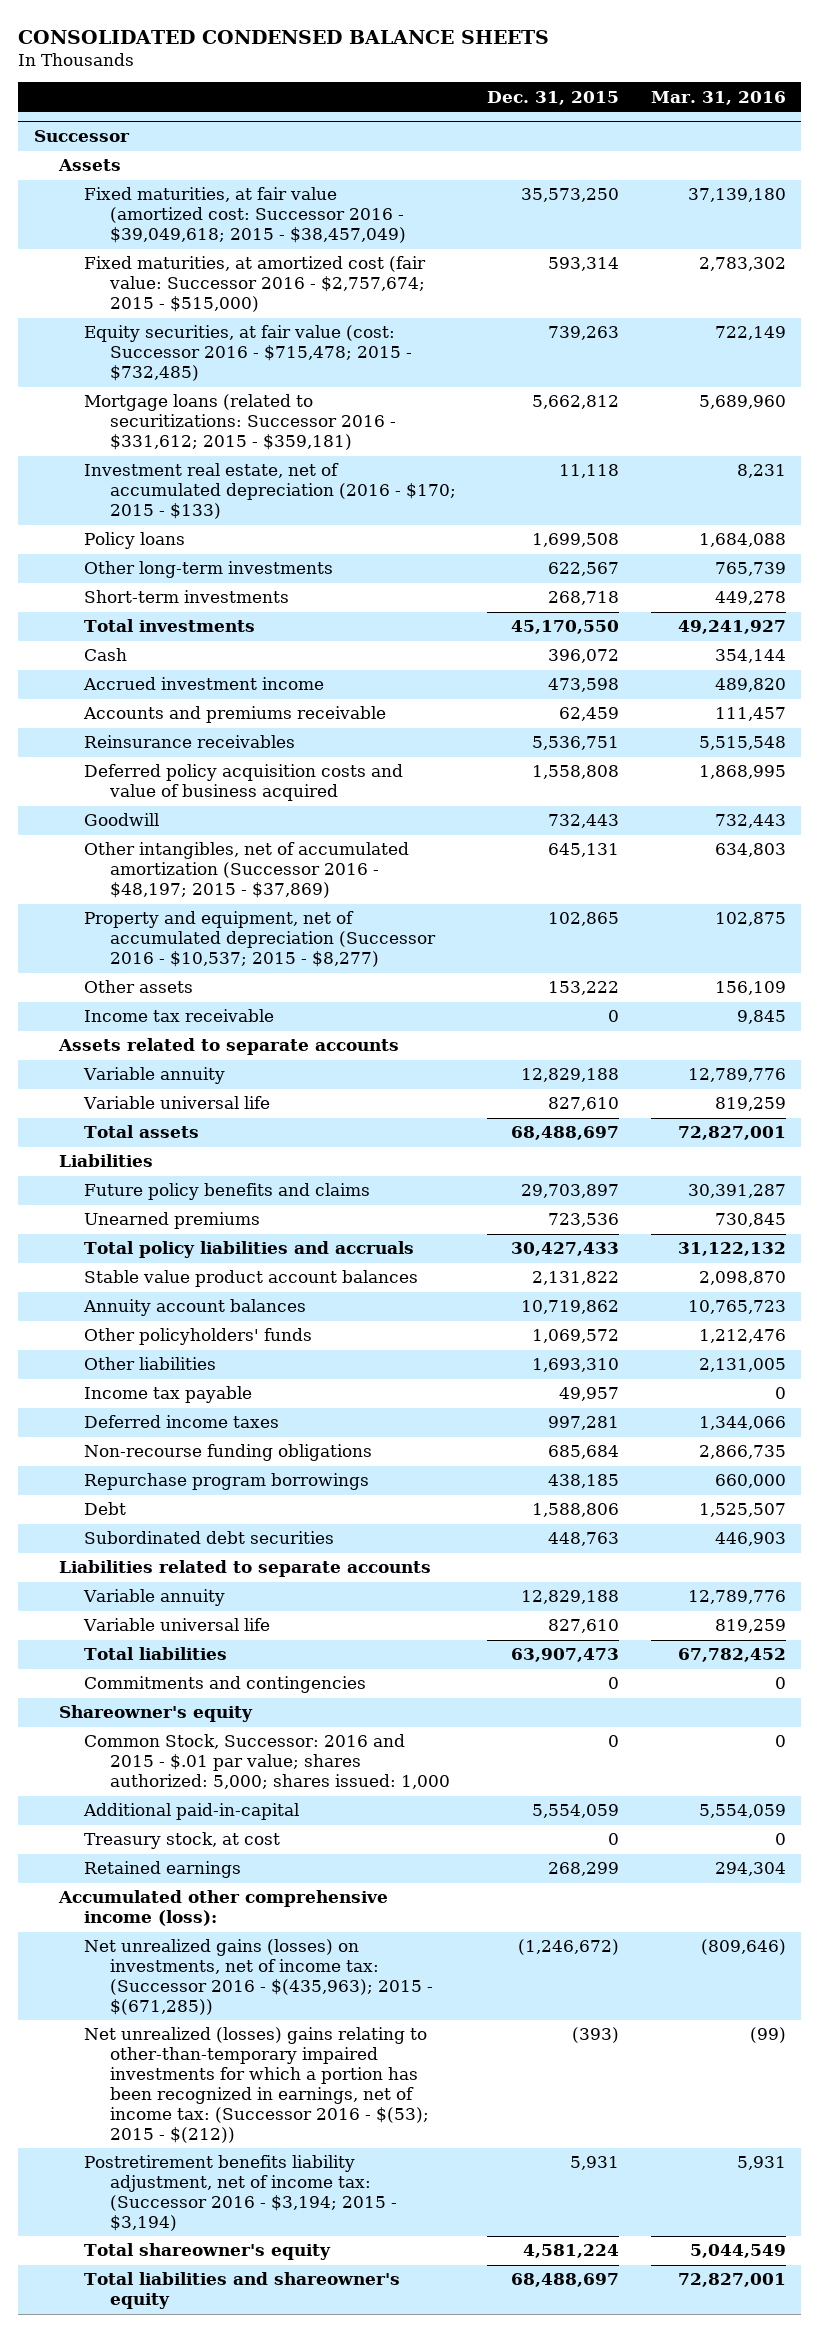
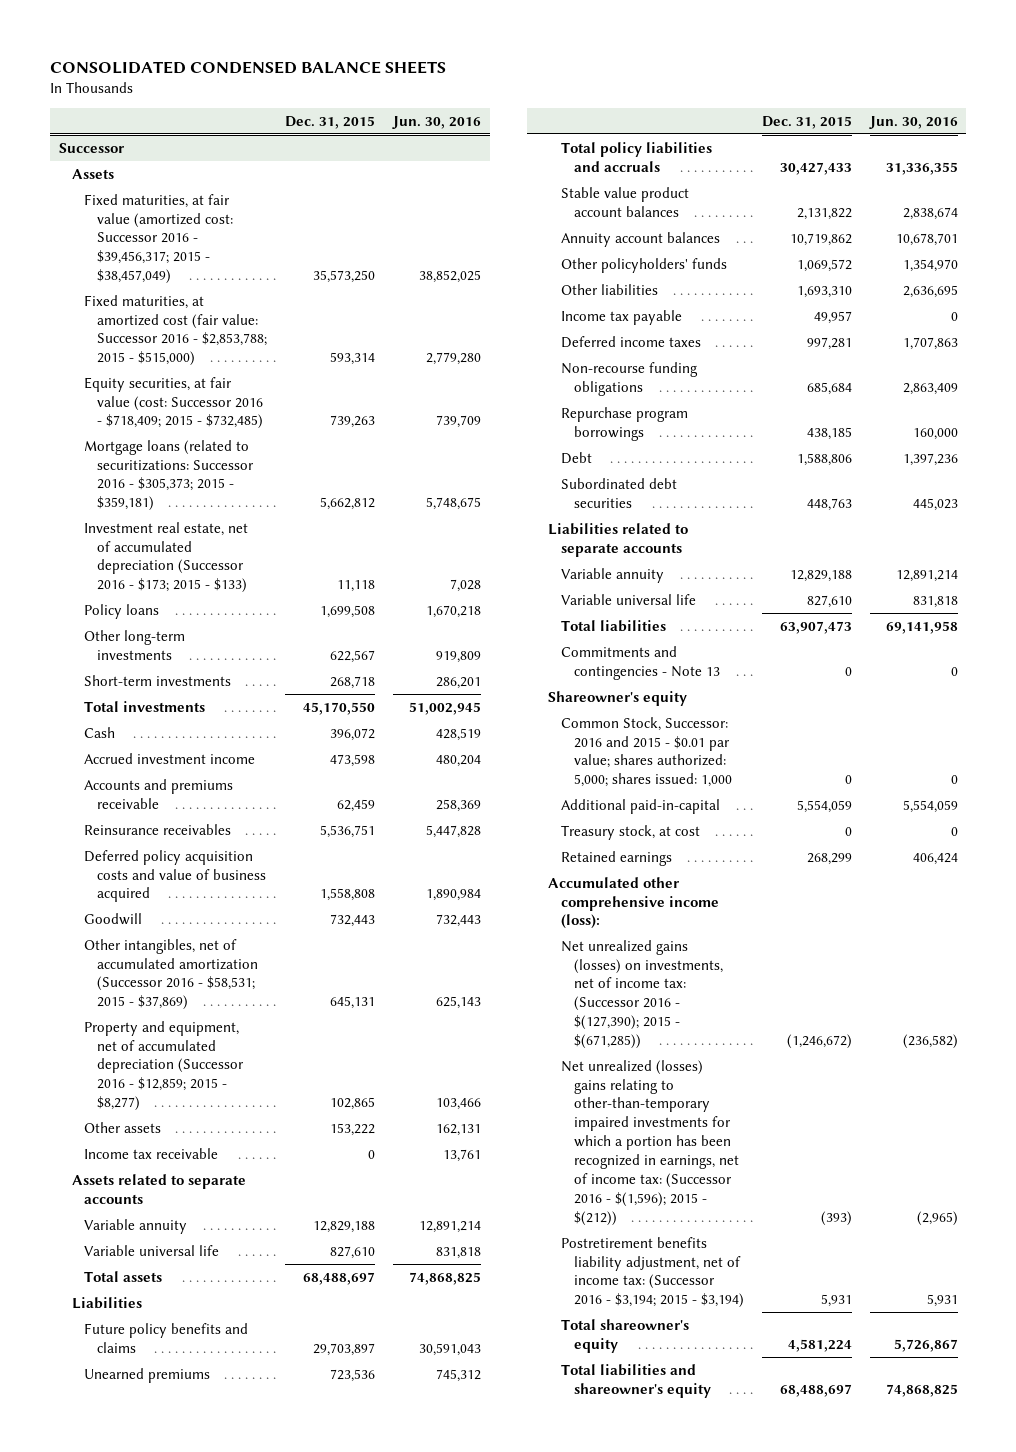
- | Dec. 31, 2015 | Mar. 31, 2016
+ | Dec. 31, 2015 | Jun. 30, 2016
@ Successor
- Fixed maturities, at fair value (amortized cost: Successor 2016 - $39,049,618; 2015 - $38,457,049) | 35,573,250 | 37,139,180
- Fixed maturities, at amortized cost (fair value: Successor 2016 - $2,757,674; 2015 - $515,000) | 593,314 | 2,783,302
- Equity securities, at fair value (cost: Successor 2016 - $715,478; 2015 - $732,485) | 739,263 | 722,149
- Mortgage loans (related to securitizations: Successor 2016 - $331,612; 2015 - $359,181) | 5,662,812 | 5,689,960
- Investment real estate, net of accumulated depreciation (2016 - $170; 2015 - $133) | 11,118 | 8,231
+ Fixed maturities, at fair value (amortized cost: Successor 2016 - $39,456,317; 2015 - $38,457,049) | 35,573,250 | 38,852,025
+ Fixed maturities, at amortized cost (fair value: Successor 2016 - $2,853,788; 2015 - $515,000) | 593,314 | 2,779,280
+ Equity securities, at fair value (cost: Successor 2016 - $718,409; 2015 - $732,485) | 739,263 | 739,709
+ Mortgage loans (related to securitizations: Successor 2016 - $305,373; 2015 - $359,181) | 5,662,812 | 5,748,675
+ Investment real estate, net of accumulated depreciation (Successor 2016 - $173; 2015 - $133) | 11,118 | 7,028
- Other intangibles, net of accumulated amortization (Successor 2016 - $48,197; 2015 - $37,869) | 645,131 | 634,803
- Property and equipment, net of accumulated depreciation (Successor 2016 - $10,537; 2015 - $8,277) | 102,865 | 102,875
+ Other intangibles, net of accumulated amortization (Successor 2016 - $58,531; 2015 - $37,869) | 645,131 | 625,143
+ Property and equipment, net of accumulated depreciation (Successor 2016 - $12,859; 2015 - $8,277) | 102,865 | 103,466
- Commitments and contingencies | 0 | 0
+ Commitments and contingencies - Note 13 | 0 | 0
- Common Stock, Successor: 2016 and 2015 - $.01 par value; shares authorized: 5,000; shares issued: 1,000 | 0 | 0
+ Common Stock, Successor: 2016 and 2015 - $0.01 par value; shares authorized: 5,000; shares issued: 1,000 | 0 | 0
- Net unrealized gains (losses) on investments, net of income tax: (Successor 2016 - $(435,963); 2015 - $(671,285)) | (1,246,672) | (809,646)
- Net unrealized (losses) gains relating to other-than-temporary impaired investments for which a portion has been recognized in earnings, net of income tax: (Successor 2016 - $(53); 2015 - $(212)) | (393) | (99)
+ Net unrealized gains (losses) on investments, net of income tax: (Successor 2016 - $(127,390); 2015 - $(671,285)) | (1,246,672) | (236,582)
+ Net unrealized (losses) gains relating to other-than-temporary impaired investments for which a portion has been recognized in earnings, net of income tax: (Successor 2016 - $(1,596); 2015 - $(212)) | (393) | (2,965)

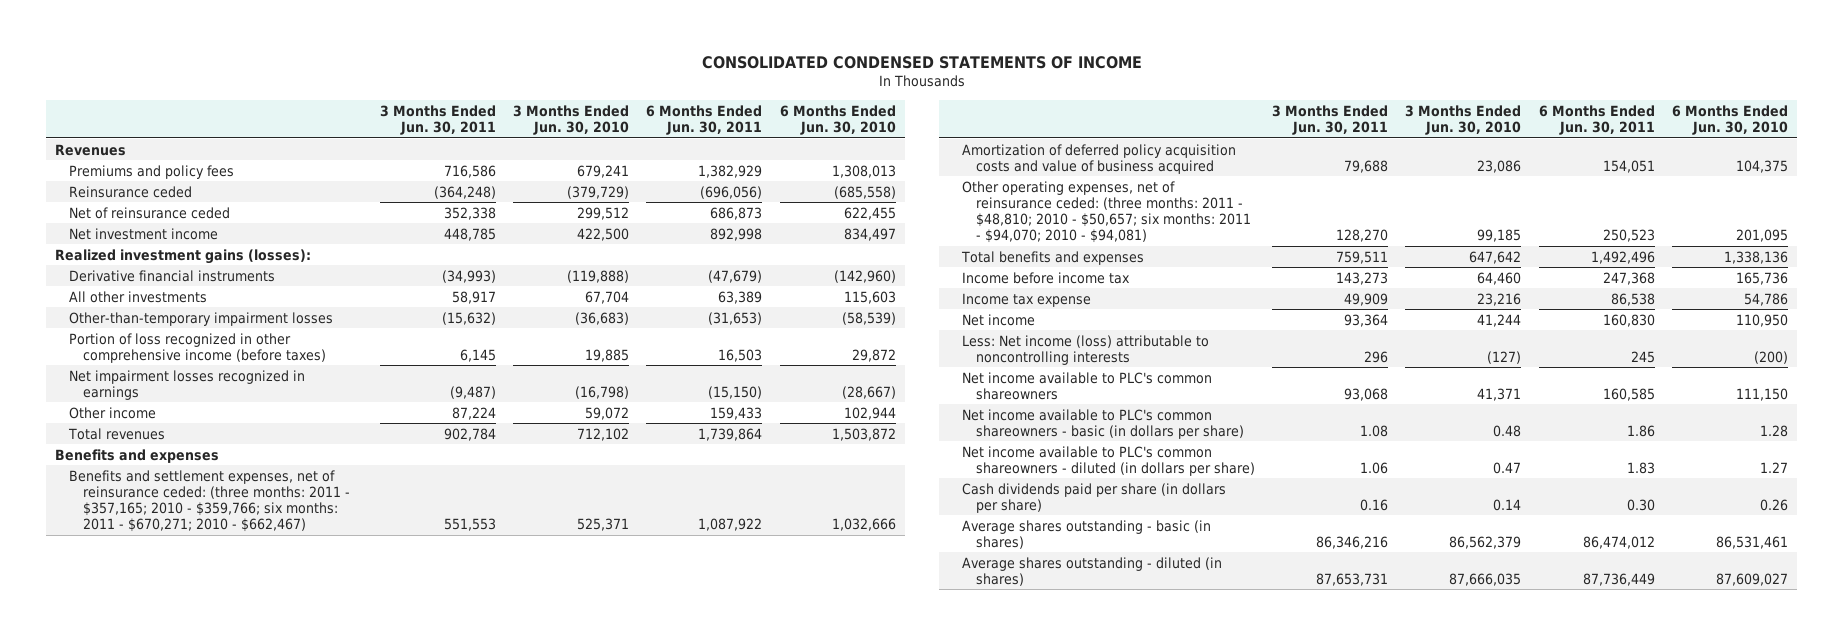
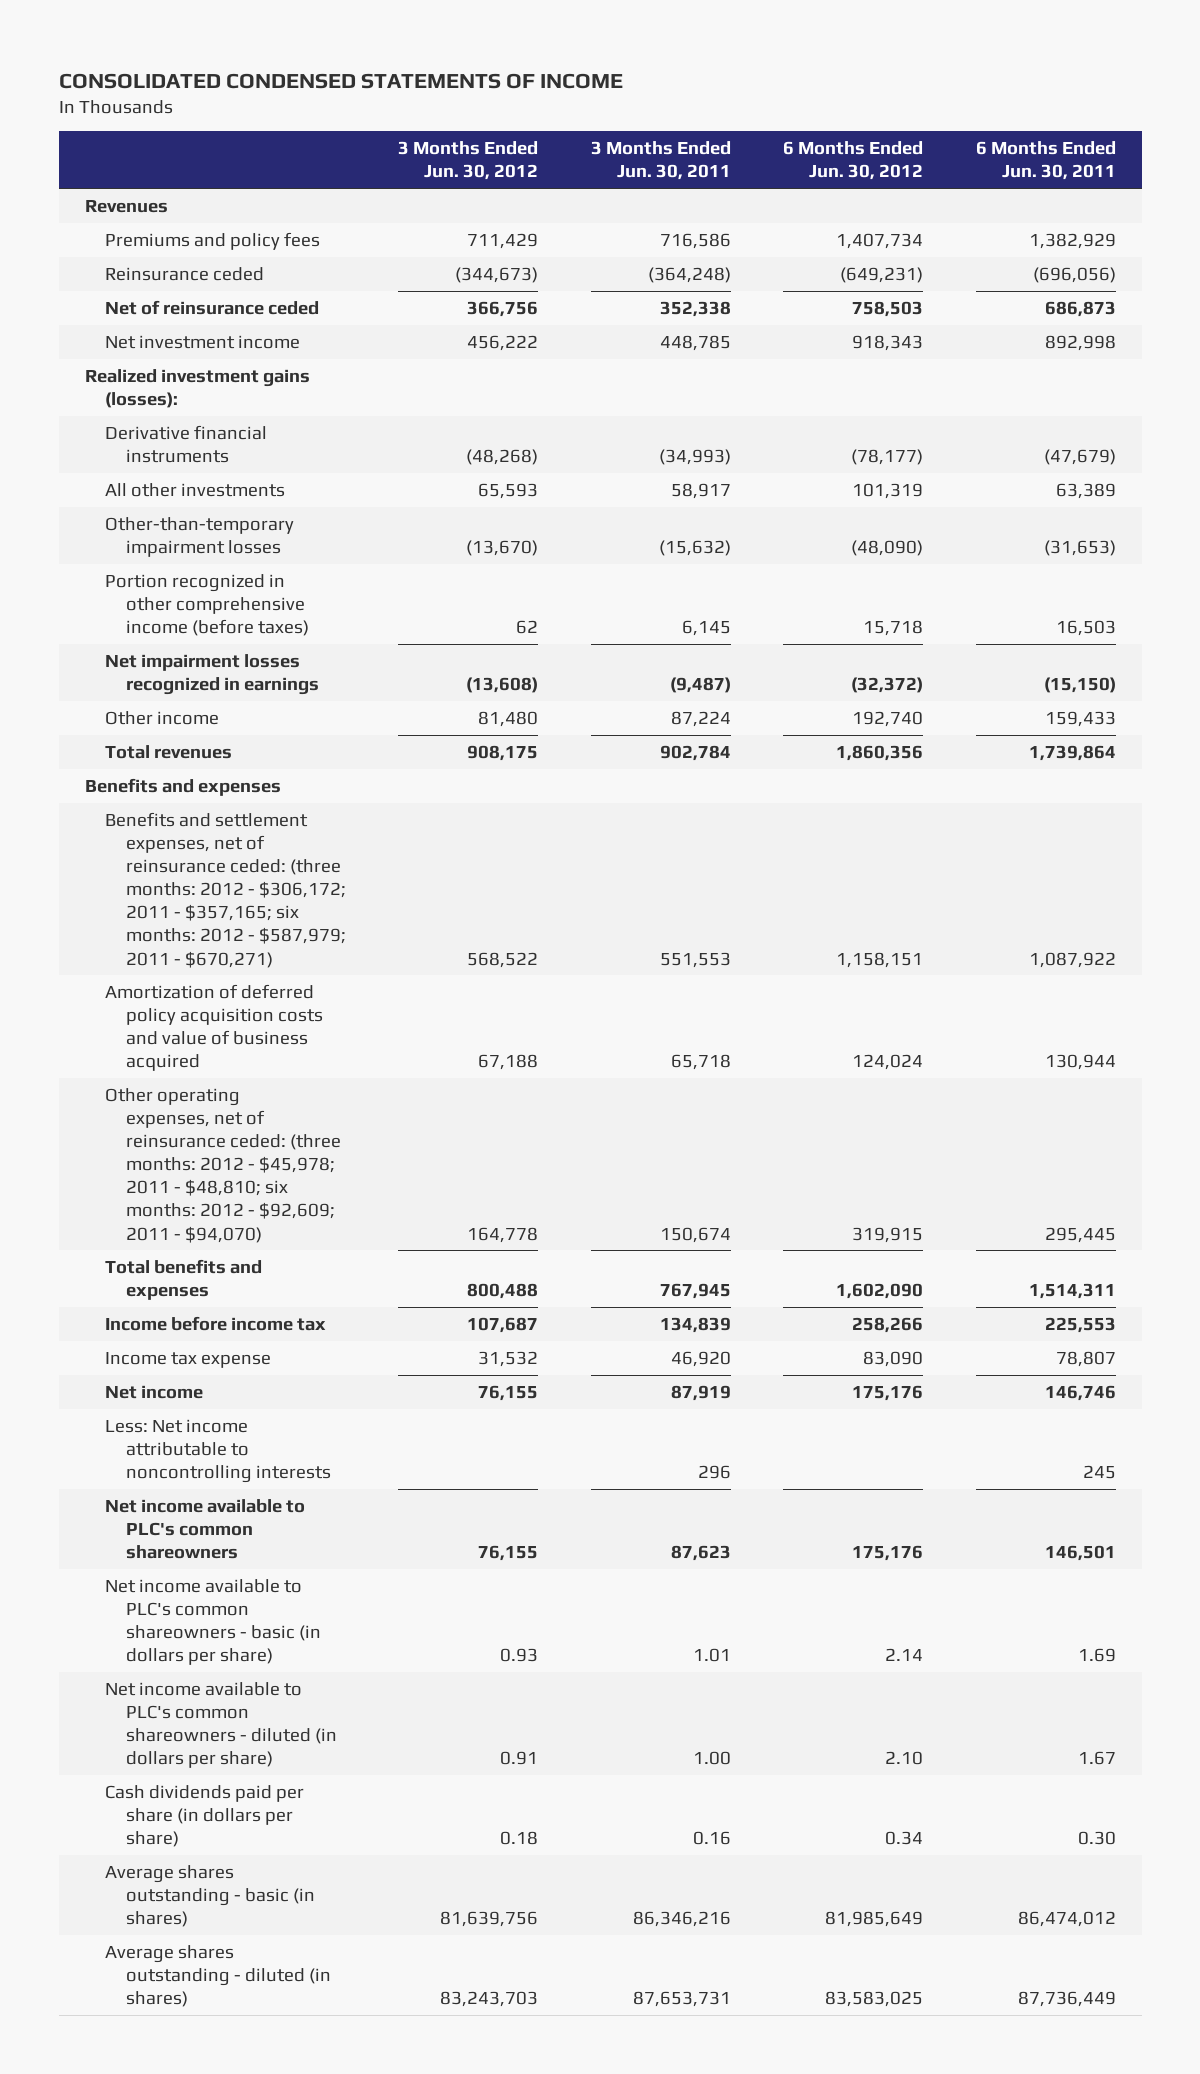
- | 3 Months Ended Jun. 30, 2011 | 3 Months Ended Jun. 30, 2010 | 6 Months Ended Jun. 30, 2011 | 6 Months Ended Jun. 30, 2010
+ | 3 Months Ended Jun. 30, 2012 | 3 Months Ended Jun. 30, 2011 | 6 Months Ended Jun. 30, 2012 | 6 Months Ended Jun. 30, 2011
- Portion of loss recognized in other comprehensive income (before taxes) | 6,145 | 19,885 | 16,503 | 29,872
+ Portion recognized in other comprehensive income (before taxes) | 62 | 6,145 | 15,718 | 16,503
- Benefits and settlement expenses, net of reinsurance ceded: (three months: 2011 - $357,165; 2010 - $359,766; six months: 2011 - $670,271; 2010 - $662,467) | 551,553 | 525,371 | 1,087,922 | 1,032,666
- Amortization of deferred policy acquisition costs and value of business acquired | 79,688 | 23,086 | 154,051 | 104,375
- Other operating expenses, net of reinsurance ceded: (three months: 2011 - $48,810; 2010 - $50,657; six months: 2011 - $94,070; 2010 - $94,081) | 128,270 | 99,185 | 250,523 | 201,095
- Total benefits and expenses | 759,511 | 647,642 | 1,492,496 | 1,338,136
- Income before income tax | 143,273 | 64,460 | 247,368 | 165,736
- Income tax expense | 49,909 | 23,216 | 86,538 | 54,786
- Net income | 93,364 | 41,244 | 160,830 | 110,950
- Less: Net income (loss) attributable to noncontrolling interests | 296 | (127) | 245 | (200)
- Net income available to PLC's common shareowners | 93,068 | 41,371 | 160,585 | 111,150
- Net income available to PLC's common shareowners - basic (in dollars per share) | 1.08 | 0.48 | 1.86 | 1.28
- Net income available to PLC's common shareowners - diluted (in dollars per share) | 1.06 | 0.47 | 1.83 | 1.27
+ Benefits and settlement expenses, net of reinsurance ceded: (three months: 2012 - $306,172; 2011 - $357,165; six months: 2012 - $587,979; 2011 - $670,271) | 568,522 | 551,553 | 1,158,151 | 1,087,922
+ Amortization of deferred policy acquisition costs and value of business acquired | 67,188 | 65,718 | 124,024 | 130,944
+ Other operating expenses, net of reinsurance ceded: (three months: 2012 - $45,978; 2011 - $48,810; six months: 2012 - $92,609; 2011 - $94,070) | 164,778 | 150,674 | 319,915 | 295,445
+ Total benefits and expenses | 800,488 | 767,945 | 1,602,090 | 1,514,311
+ Income before income tax | 107,687 | 134,839 | 258,266 | 225,553
+ Income tax expense | 31,532 | 46,920 | 83,090 | 78,807
+ Net income | 76,155 | 87,919 | 175,176 | 146,746
+ Less: Net income attributable to noncontrolling interests | | 296 | | 245
+ Net income available to PLC's common shareowners | 76,155 | 87,623 | 175,176 | 146,501
+ Net income available to PLC's common shareowners - basic (in dollars per share) | 0.93 | 1.01 | 2.14 | 1.69
+ Net income available to PLC's common shareowners - diluted (in dollars per share) | 0.91 | 1.00 | 2.10 | 1.67

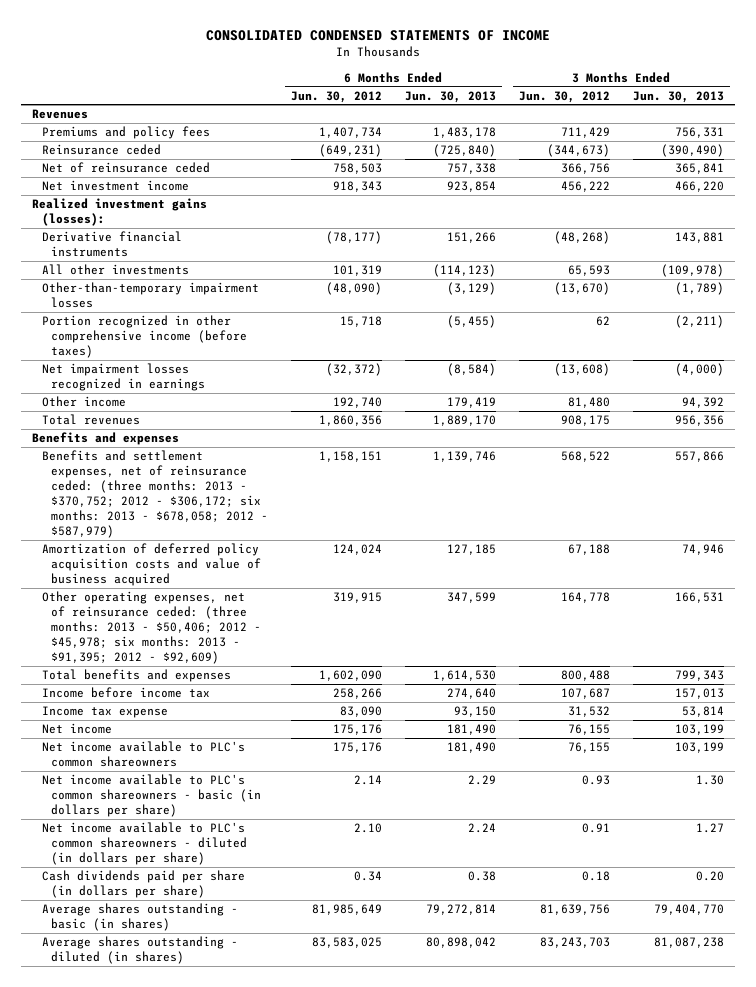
- | 3 Months Ended Jun. 30, 2012 | 3 Months Ended Jun. 30, 2011 | 6 Months Ended Jun. 30, 2012 | 6 Months Ended Jun. 30, 2011
+ | 6 Months Ended Jun. 30, 2012 | 6 Months Ended Jun. 30, 2013 | 3 Months Ended Jun. 30, 2012 | 3 Months Ended Jun. 30, 2013
- Benefits and settlement expenses, net of reinsurance ceded: (three months: 2012 - $306,172; 2011 - $357,165; six months: 2012 - $587,979; 2011 - $670,271) | 568,522 | 551,553 | 1,158,151 | 1,087,922
+ Benefits and settlement expenses, net of reinsurance ceded: (three months: 2013 - $370,752; 2012 - $306,172; six months: 2013 - $678,058; 2012 - $587,979) | 1,158,151 | 1,139,746 | 568,522 | 557,866
- Other operating expenses, net of reinsurance ceded: (three months: 2012 - $45,978; 2011 - $48,810; six months: 2012 - $92,609; 2011 - $94,070) | 164,778 | 150,674 | 319,915 | 295,445
+ Other operating expenses, net of reinsurance ceded: (three months: 2013 - $50,406; 2012 - $45,978; six months: 2013 - $91,395; 2012 - $92,609) | 319,915 | 347,599 | 164,778 | 166,531
- Less: Net income attributable to noncontrolling interests | | 296 | | 245

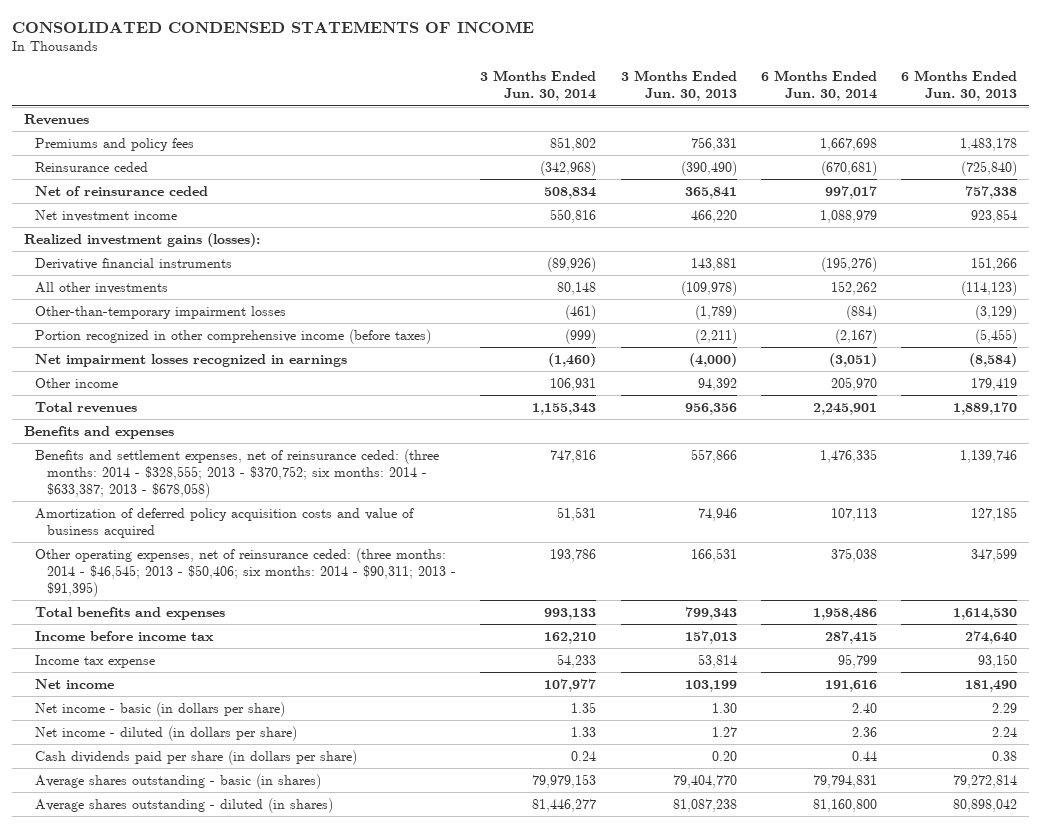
- | 6 Months Ended Jun. 30, 2012 | 6 Months Ended Jun. 30, 2013 | 3 Months Ended Jun. 30, 2012 | 3 Months Ended Jun. 30, 2013
+ | 3 Months Ended Jun. 30, 2014 | 3 Months Ended Jun. 30, 2013 | 6 Months Ended Jun. 30, 2014 | 6 Months Ended Jun. 30, 2013
- Benefits and settlement expenses, net of reinsurance ceded: (three months: 2013 - $370,752; 2012 - $306,172; six months: 2013 - $678,058; 2012 - $587,979) | 1,158,151 | 1,139,746 | 568,522 | 557,866
+ Benefits and settlement expenses, net of reinsurance ceded: (three months: 2014 - $328,555; 2013 - $370,752; six months: 2014 - $633,387; 2013 - $678,058) | 747,816 | 557,866 | 1,476,335 | 1,139,746
- Other operating expenses, net of reinsurance ceded: (three months: 2013 - $50,406; 2012 - $45,978; six months: 2013 - $91,395; 2012 - $92,609) | 319,915 | 347,599 | 164,778 | 166,531
+ Other operating expenses, net of reinsurance ceded: (three months: 2014 - $46,545; 2013 - $50,406; six months: 2014 - $90,311; 2013 - $91,395) | 193,786 | 166,531 | 375,038 | 347,599
- Net income available to PLC's common shareowners | 175,176 | 181,490 | 76,155 | 103,199
- Net income available to PLC's common shareowners - basic (in dollars per share) | 2.14 | 2.29 | 0.93 | 1.30
- Net income available to PLC's common shareowners - diluted (in dollars per share) | 2.10 | 2.24 | 0.91 | 1.27
+ Net income - basic (in dollars per share) | 1.35 | 1.30 | 2.40 | 2.29
+ Net income - diluted (in dollars per share) | 1.33 | 1.27 | 2.36 | 2.24

